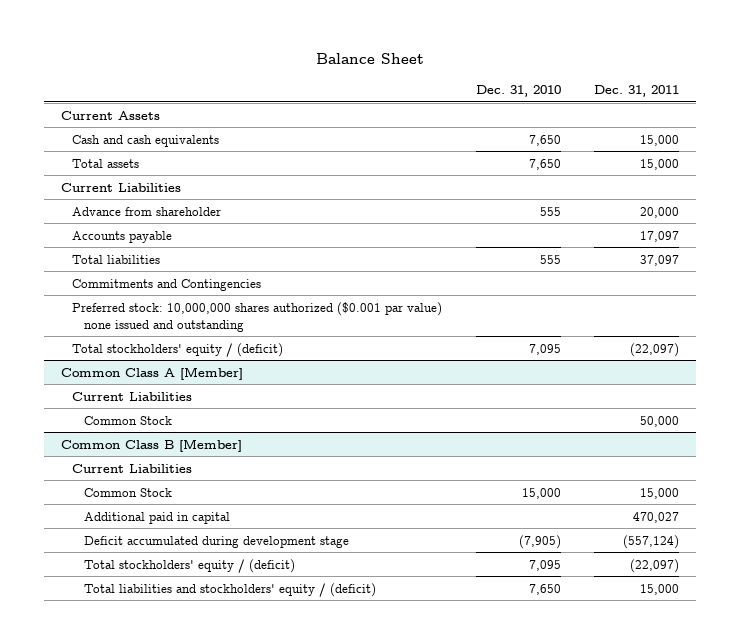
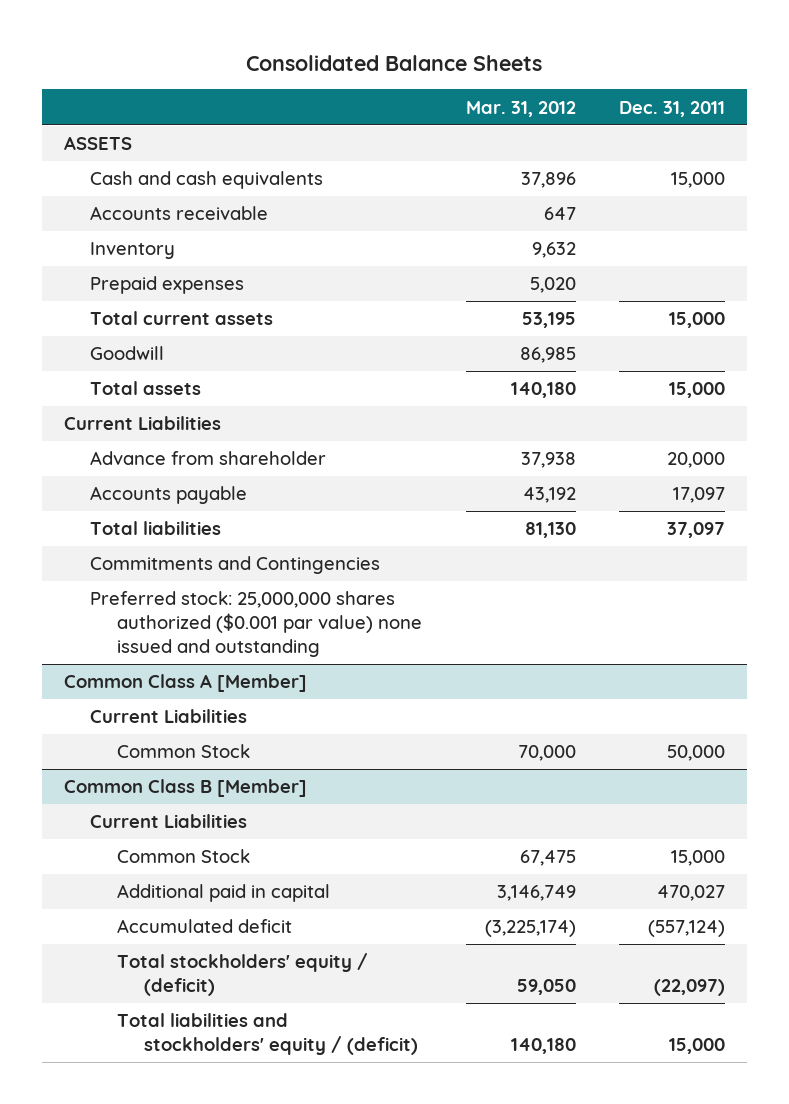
- Balance Sheet
+ Consolidated Balance Sheets
- | Dec. 31, 2010 | Dec. 31, 2011
+ | Mar. 31, 2012 | Dec. 31, 2011
- Current Assets
+ ASSETS
+ Accounts receivable | 647 |
+ Inventory | 9,632 |
+ Prepaid expenses | 5,020 |
+ Total current assets | 53,195 | 15,000
+ Goodwill | 86,985 |
- Preferred stock: 10,000,000 shares authorized ($0.001 par value) none issued and outstanding
- Total stockholders' equity / (deficit) | 7,095 | (22,097)
+ Preferred stock: 25,000,000 shares authorized ($0.001 par value) none issued and outstanding
@ Common Class B [Member]
- Deficit accumulated during development stage | (7,905) | (557,124)
+ Accumulated deficit | (3,225,174) | (557,124)

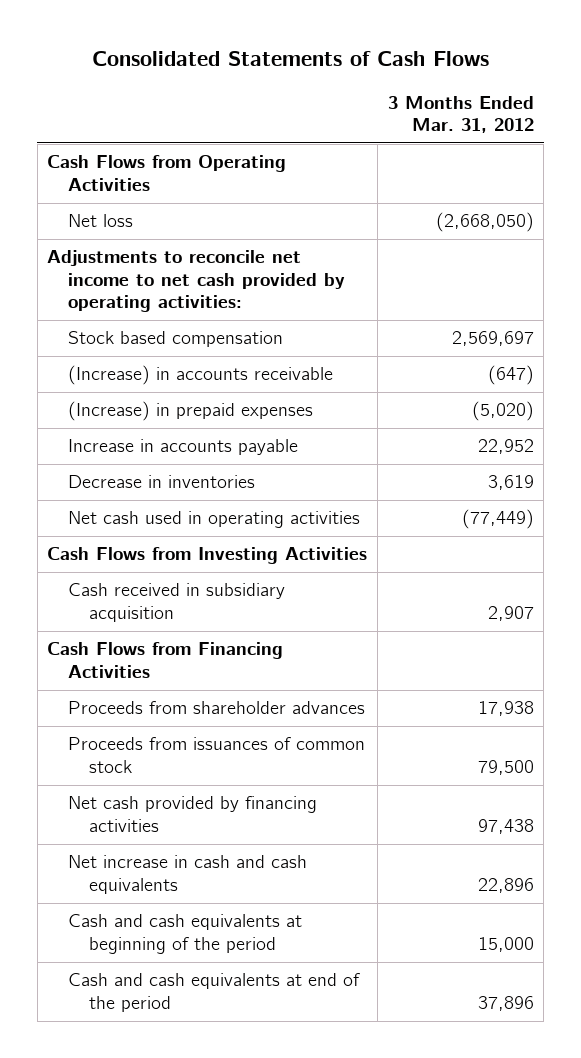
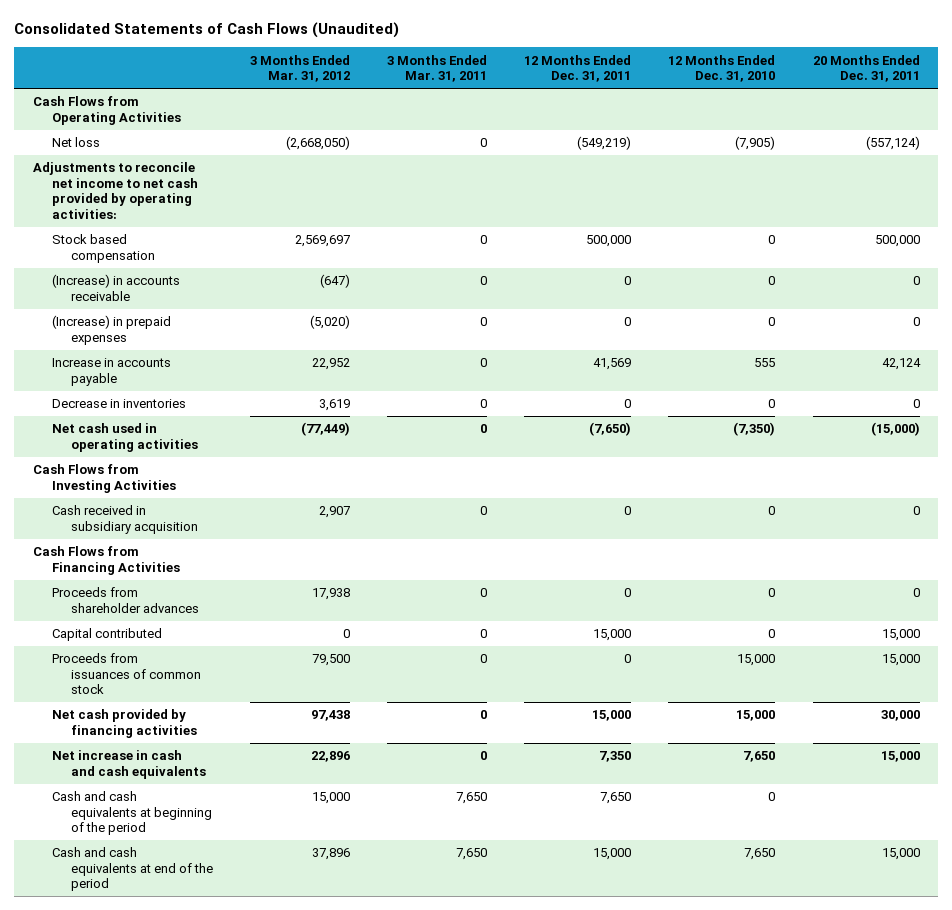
- Consolidated Statements of Cash Flows
+ Consolidated Statements of Cash Flows (Unaudited)
- | 3 Months Ended Mar. 31, 2012
+ | 3 Months Ended Mar. 31, 2012 | 3 Months Ended Mar. 31, 2011 | 12 Months Ended Dec. 31, 2011 | 12 Months Ended Dec. 31, 2010 | 20 Months Ended Dec. 31, 2011
+ Capital contributed | 0 | 0 | 15,000 | 0 | 15,000

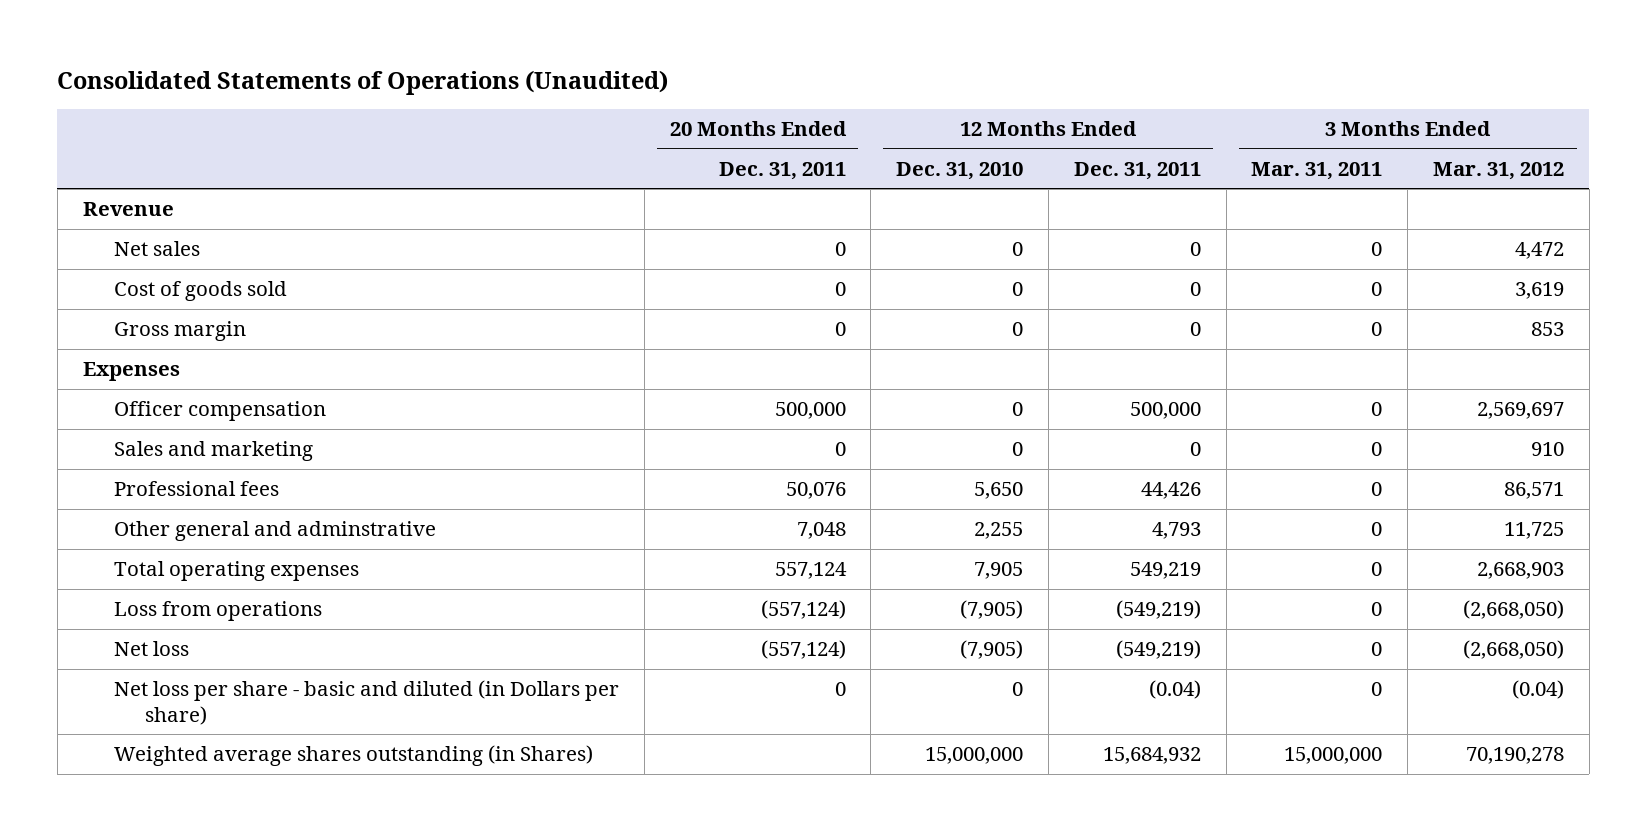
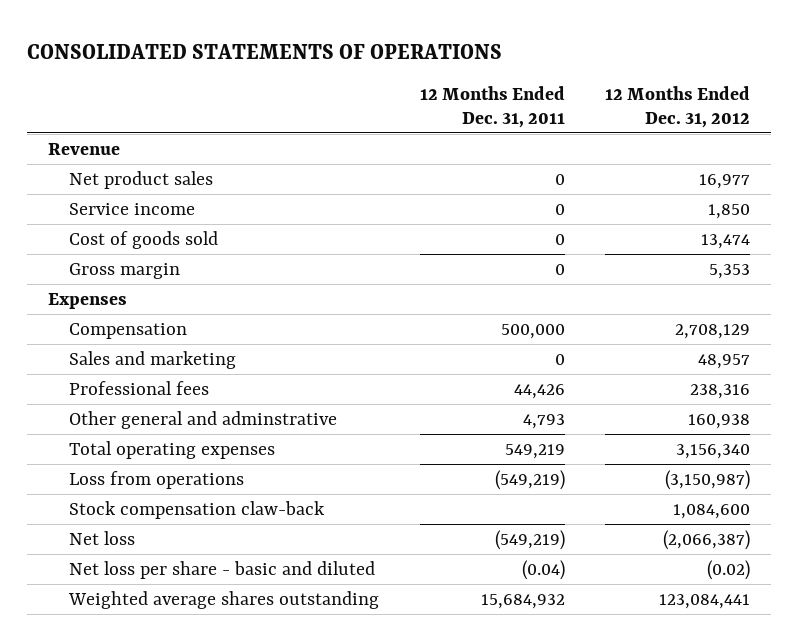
- Consolidated Statements of Operations (Unaudited)
+ CONSOLIDATED STATEMENTS OF OPERATIONS
- | 20 Months Ended Dec. 31, 2011 | 12 Months Ended Dec. 31, 2010 | 12 Months Ended Dec. 31, 2011 | 3 Months Ended Mar. 31, 2011 | 3 Months Ended Mar. 31, 2012
+ | 12 Months Ended Dec. 31, 2011 | 12 Months Ended Dec. 31, 2012
- Net sales | 0 | 0 | 0 | 0 | 4,472
+ Net product sales | 0 | 16,977
+ Service income | 0 | 1,850
- Officer compensation | 500,000 | 0 | 500,000 | 0 | 2,569,697
+ Compensation | 500,000 | 2,708,129
+ Stock compensation claw-back | | 1,084,600
- Net loss per share - basic and diluted (in Dollars per share) | 0 | 0 | (0.04) | 0 | (0.04)
- Weighted average shares outstanding (in Shares) | | 15,000,000 | 15,684,932 | 15,000,000 | 70,190,278
+ Net loss per share - basic and diluted | (0.04) | (0.02)
+ Weighted average shares outstanding | 15,684,932 | 123,084,441

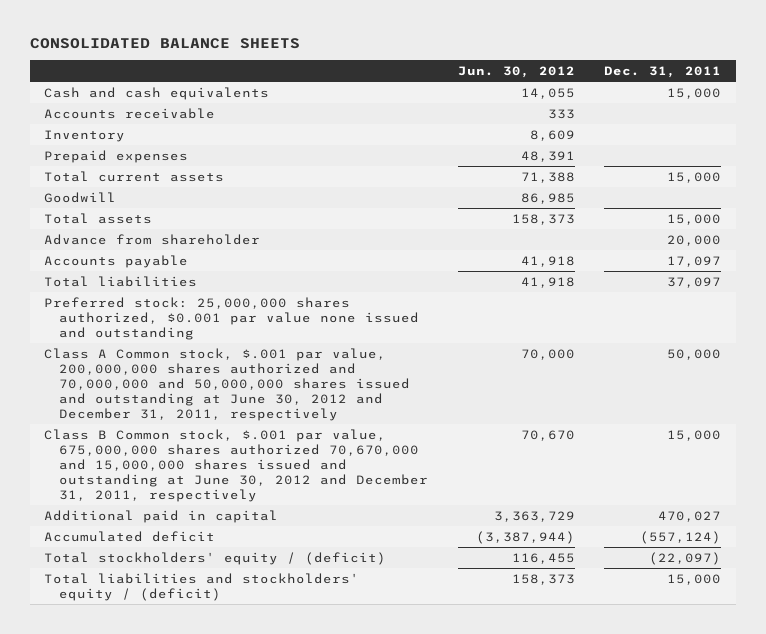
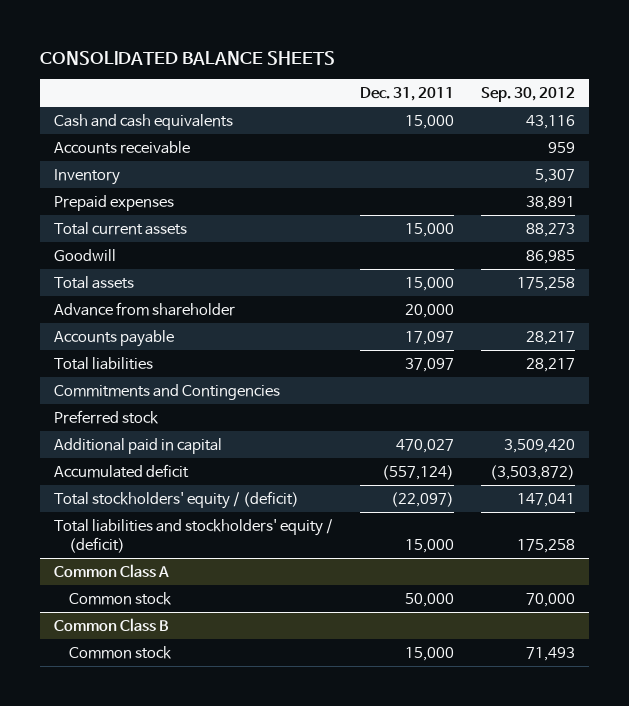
- | Jun. 30, 2012 | Dec. 31, 2011
+ | Dec. 31, 2011 | Sep. 30, 2012
- Preferred stock: 25,000,000 shares authorized, $0.001 par value none issued and outstanding
- Class A Common stock, $.001 par value, 200,000,000 shares authorized and 70,000,000 and 50,000,000 shares issued and outstanding at June 30, 2012 and December 31, 2011, respectively | 70,000 | 50,000
- Class B Common stock, $.001 par value, 675,000,000 shares authorized 70,670,000 and 15,000,000 shares issued and outstanding at June 30, 2012 and December 31, 2011, respectively | 70,670 | 15,000
+ Commitments and Contingencies
+ Preferred stock
+ Common Class A
+ Common stock | 50,000 | 70,000
+ Common Class B
+ Common stock | 15,000 | 71,493

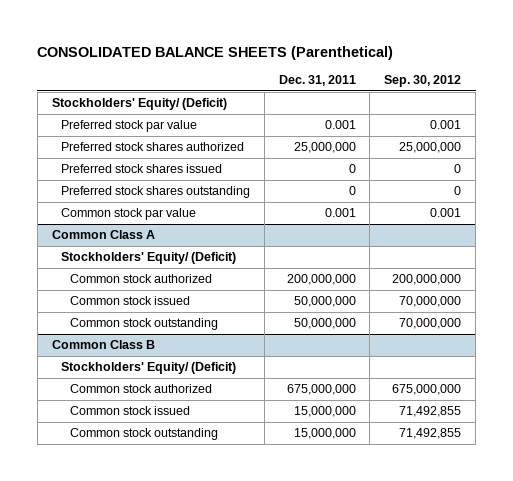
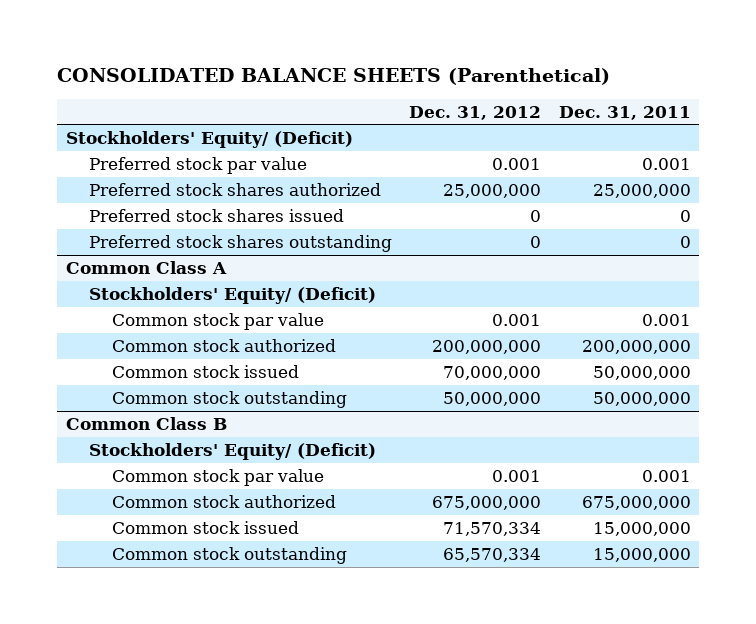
- | Dec. 31, 2011 | Sep. 30, 2012
+ | Dec. 31, 2012 | Dec. 31, 2011
- Common stock par value | 0.001 | 0.001
@ Common Class A
+ Common stock par value | 0.001 | 0.001
@ Common Class B
+ Common stock par value | 0.001 | 0.001

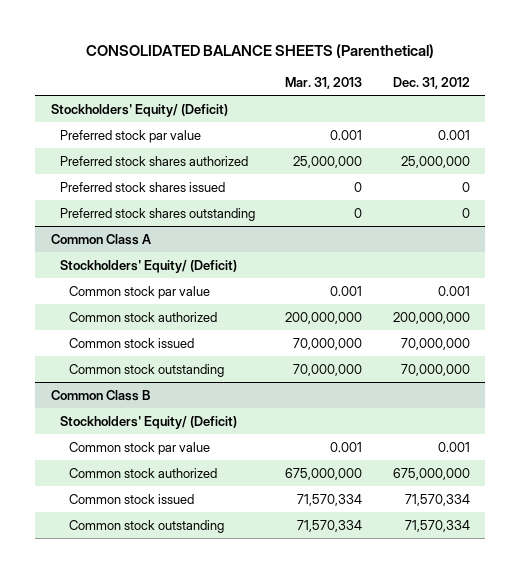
- | Dec. 31, 2012 | Dec. 31, 2011
+ | Mar. 31, 2013 | Dec. 31, 2012
@ Common Class A
- Common stock outstanding | 50,000,000 | 50,000,000
+ Common stock outstanding | 70,000,000 | 70,000,000
@ Common Class B
- Common stock outstanding | 65,570,334 | 15,000,000
+ Common stock outstanding | 71,570,334 | 71,570,334

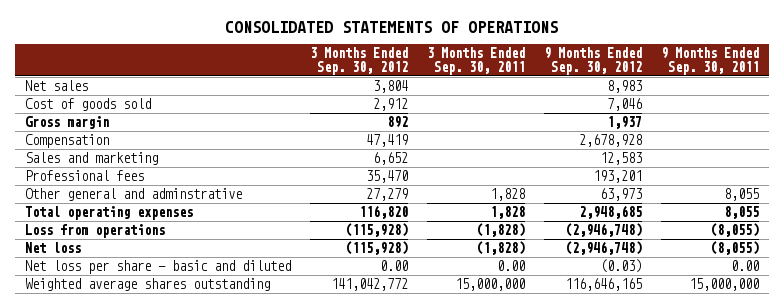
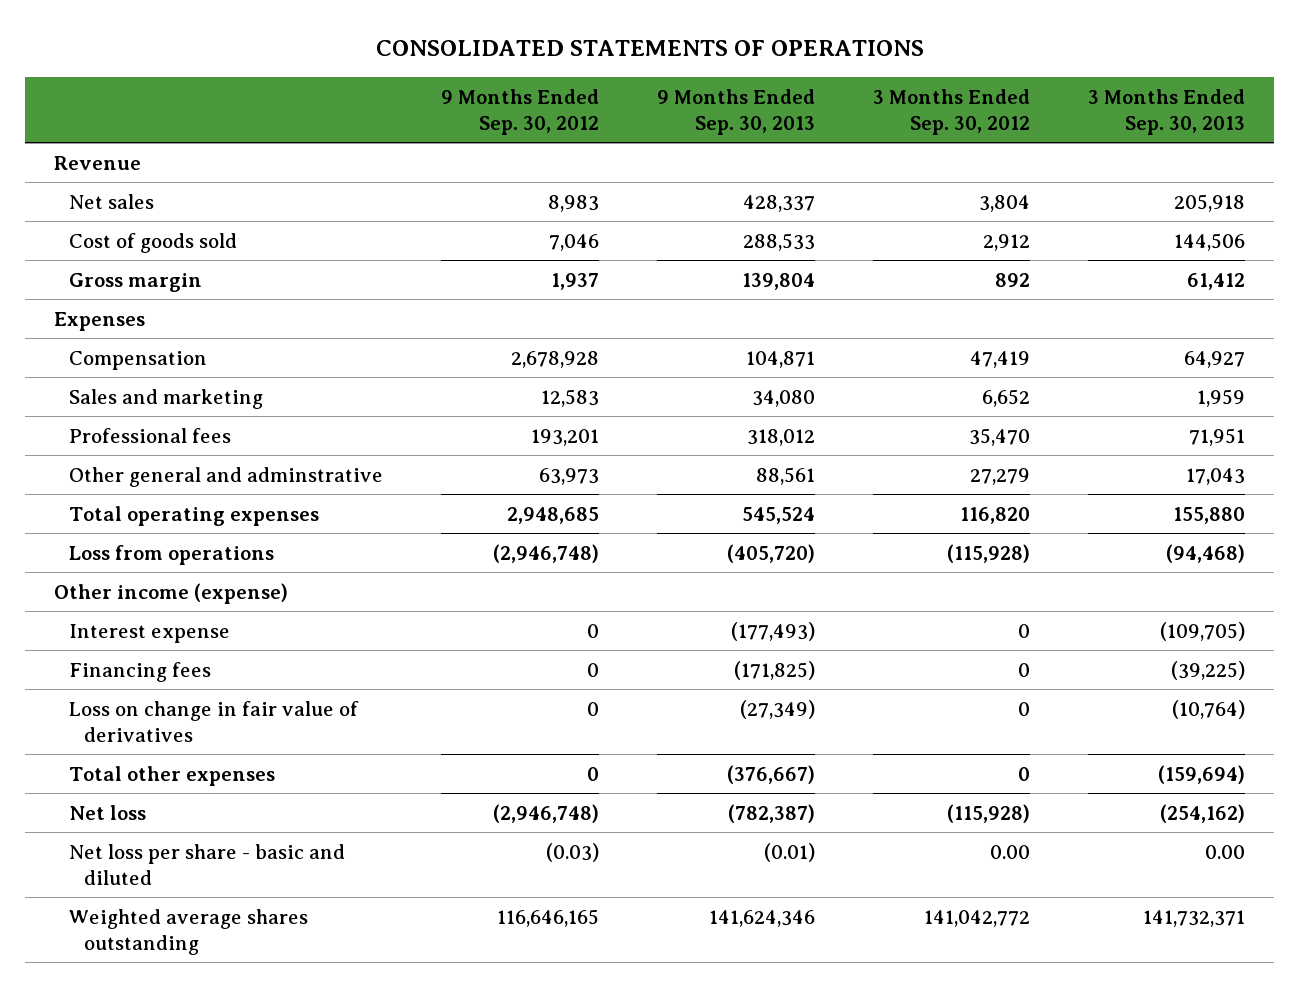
- | 3 Months Ended Sep. 30, 2012 | 3 Months Ended Sep. 30, 2011 | 9 Months Ended Sep. 30, 2012 | 9 Months Ended Sep. 30, 2011
+ | 9 Months Ended Sep. 30, 2012 | 9 Months Ended Sep. 30, 2013 | 3 Months Ended Sep. 30, 2012 | 3 Months Ended Sep. 30, 2013
+ Revenue
+ Expenses
+ Other income (expense)
+ Interest expense | 0 | (177,493) | 0 | (109,705)
+ Financing fees | 0 | (171,825) | 0 | (39,225)
+ Loss on change in fair value of derivatives | 0 | (27,349) | 0 | (10,764)
+ Total other expenses | 0 | (376,667) | 0 | (159,694)

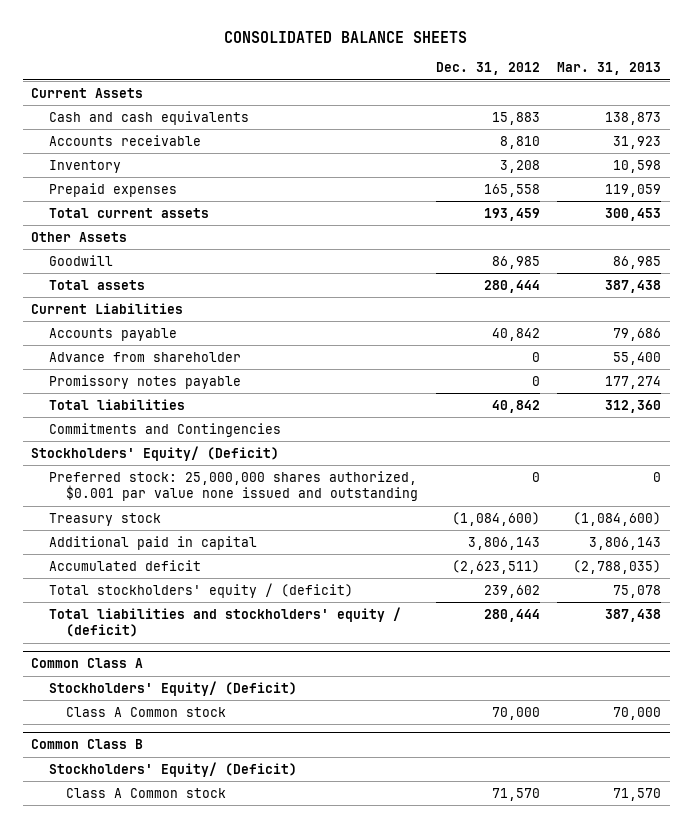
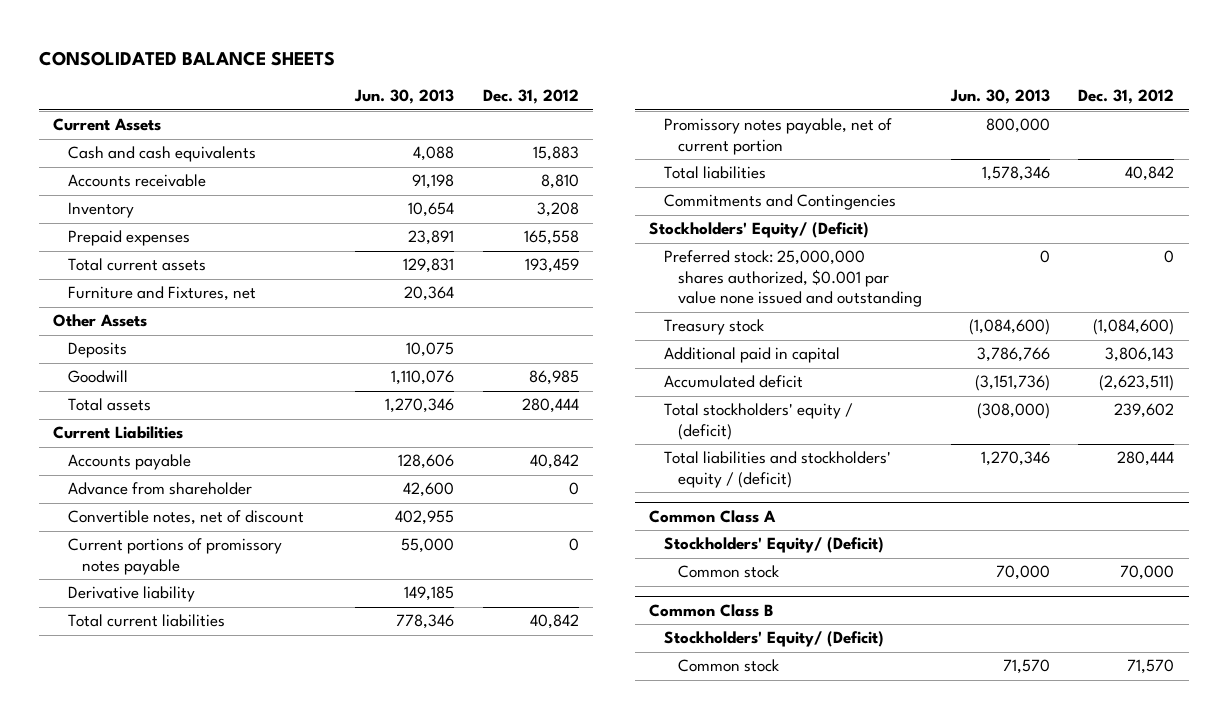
- | Dec. 31, 2012 | Mar. 31, 2013
+ | Jun. 30, 2013 | Dec. 31, 2012
+ Furniture and Fixtures, net | 20,364 |
+ Deposits | 10,075 |
- Promissory notes payable | 0 | 177,274
+ Convertible notes, net of discount | 402,955 |
+ Current portions of promissory notes payable | 55,000 | 0
+ Derivative liability | 149,185 |
+ Total current liabilities | 778,346 | 40,842
+ Promissory notes payable, net of current portion | 800,000 |
@ Common Class A
- Class A Common stock | 70,000 | 70,000
+ Common stock | 70,000 | 70,000
@ Common Class B
- Class A Common stock | 71,570 | 71,570
+ Common stock | 71,570 | 71,570

